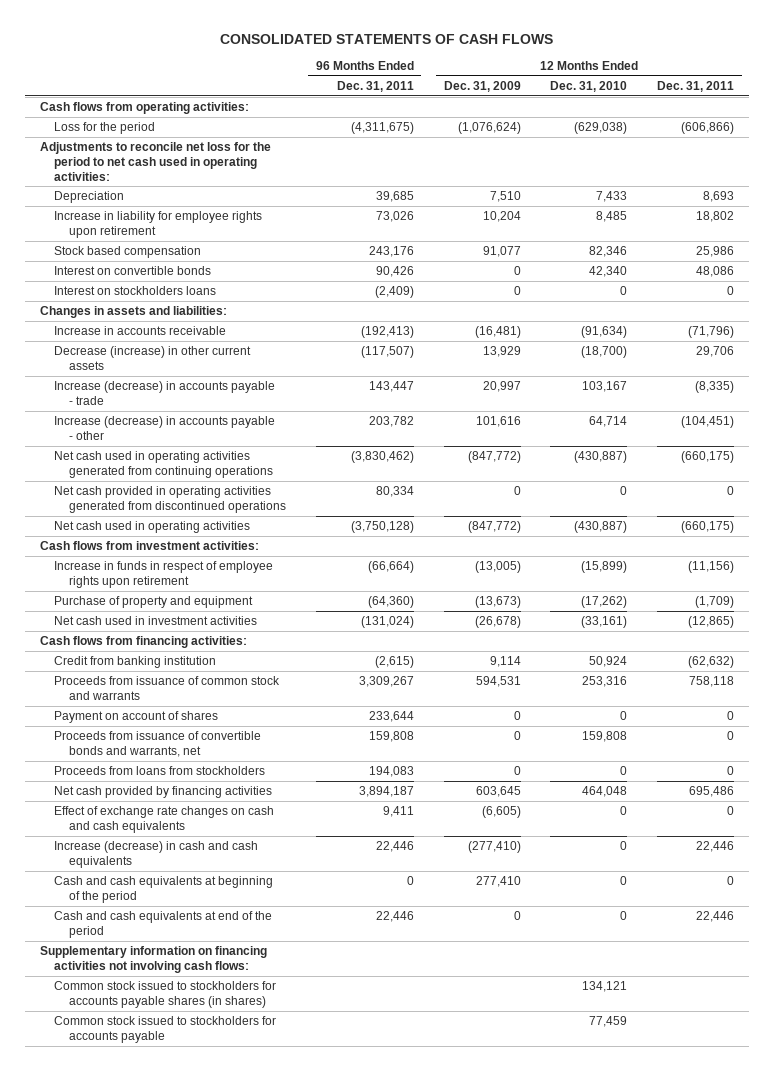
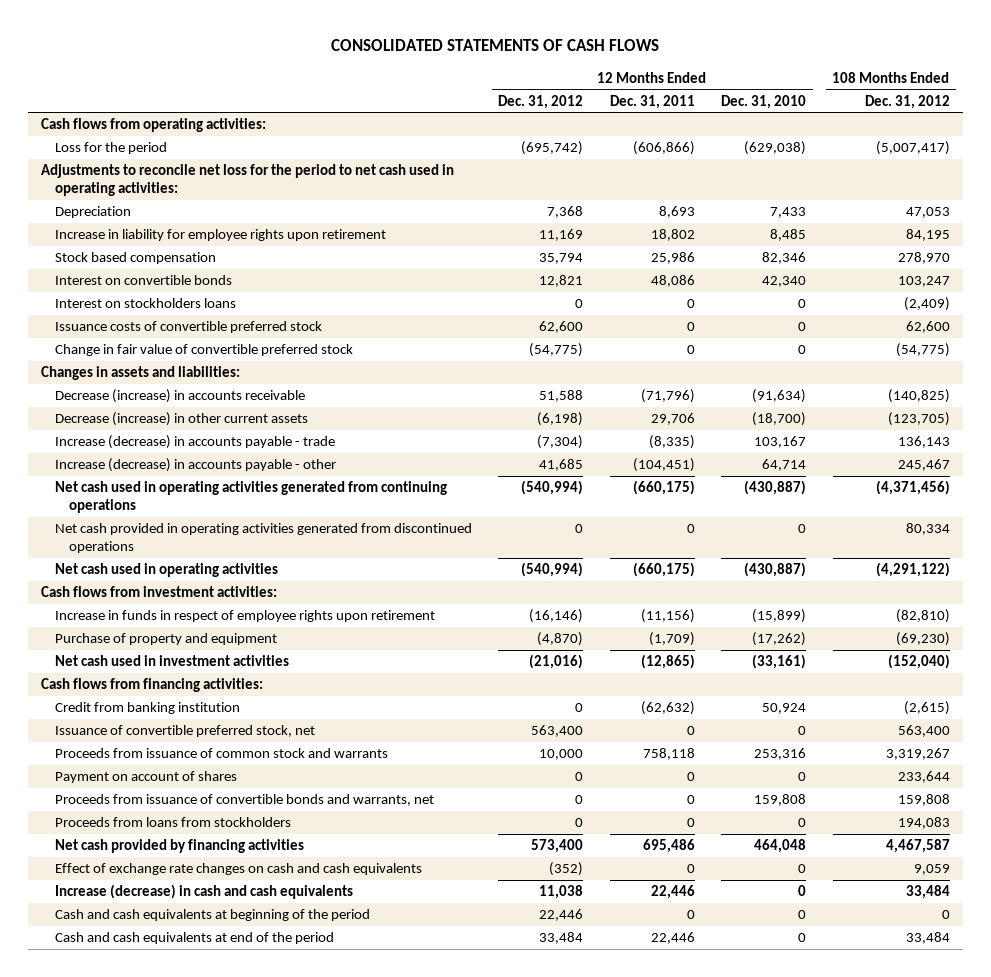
- | 96 Months Ended Dec. 31, 2011 | 12 Months Ended Dec. 31, 2009 | 12 Months Ended Dec. 31, 2010 | 12 Months Ended Dec. 31, 2011
+ | 12 Months Ended Dec. 31, 2012 | 12 Months Ended Dec. 31, 2011 | 12 Months Ended Dec. 31, 2010 | 108 Months Ended Dec. 31, 2012
+ Issuance costs of convertible preferred stock | 62,600 | 0 | 0 | 62,600
+ Change in fair value of convertible preferred stock | (54,775) | 0 | 0 | (54,775)
- Increase in accounts receivable | (192,413) | (16,481) | (91,634) | (71,796)
+ Decrease (increase) in accounts receivable | 51,588 | (71,796) | (91,634) | (140,825)
+ Issuance of convertible preferred stock, net | 563,400 | 0 | 0 | 563,400
- Supplementary information on financing activities not involving cash flows:
- Common stock issued to stockholders for accounts payable shares (in shares) | | | 134,121 |
- Common stock issued to stockholders for accounts payable | | | 77,459 |

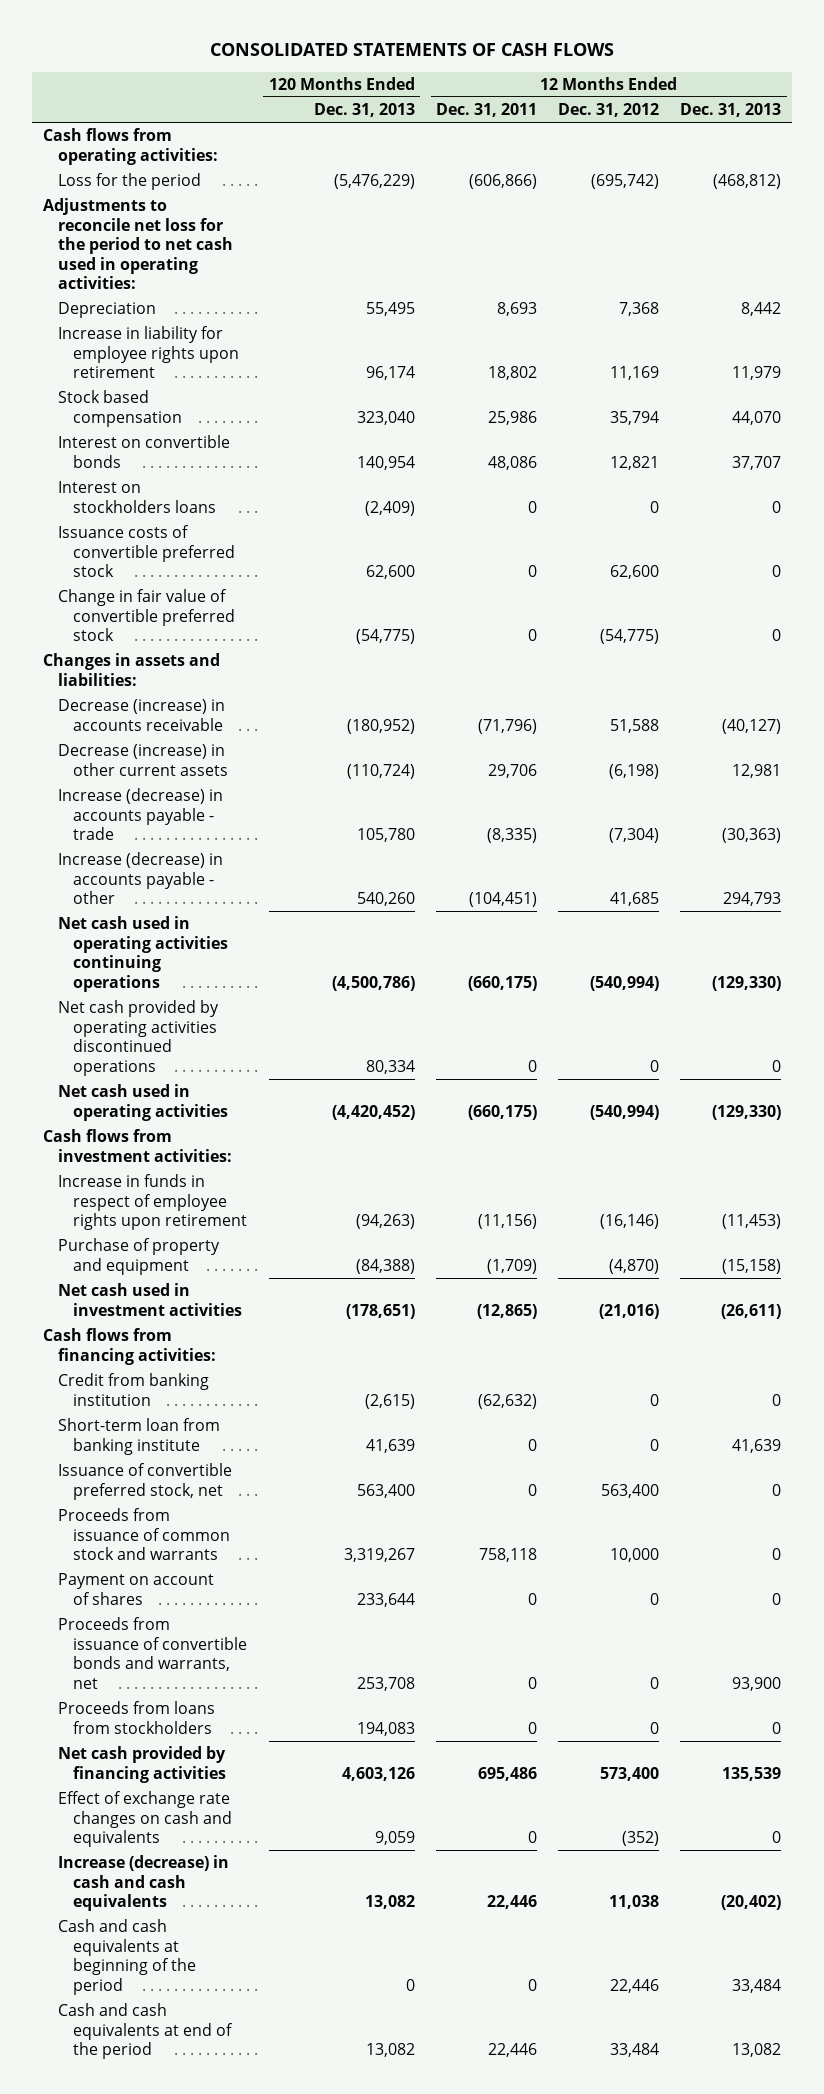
- | 12 Months Ended Dec. 31, 2012 | 12 Months Ended Dec. 31, 2011 | 12 Months Ended Dec. 31, 2010 | 108 Months Ended Dec. 31, 2012
+ | 120 Months Ended Dec. 31, 2013 | 12 Months Ended Dec. 31, 2011 | 12 Months Ended Dec. 31, 2012 | 12 Months Ended Dec. 31, 2013
- Net cash used in operating activities generated from continuing operations | (540,994) | (660,175) | (430,887) | (4,371,456)
- Net cash provided in operating activities generated from discontinued operations | 0 | 0 | 0 | 80,334
+ Net cash used in operating activities continuing operations | (4,500,786) | (660,175) | (540,994) | (129,330)
+ Net cash provided by operating activities discontinued operations | 80,334 | 0 | 0 | 0
+ Short-term loan from banking institute | 41,639 | 0 | 0 | 41,639
- Effect of exchange rate changes on cash and cash equivalents | (352) | 0 | 0 | 9,059
+ Effect of exchange rate changes on cash and equivalents | 9,059 | 0 | (352) | 0

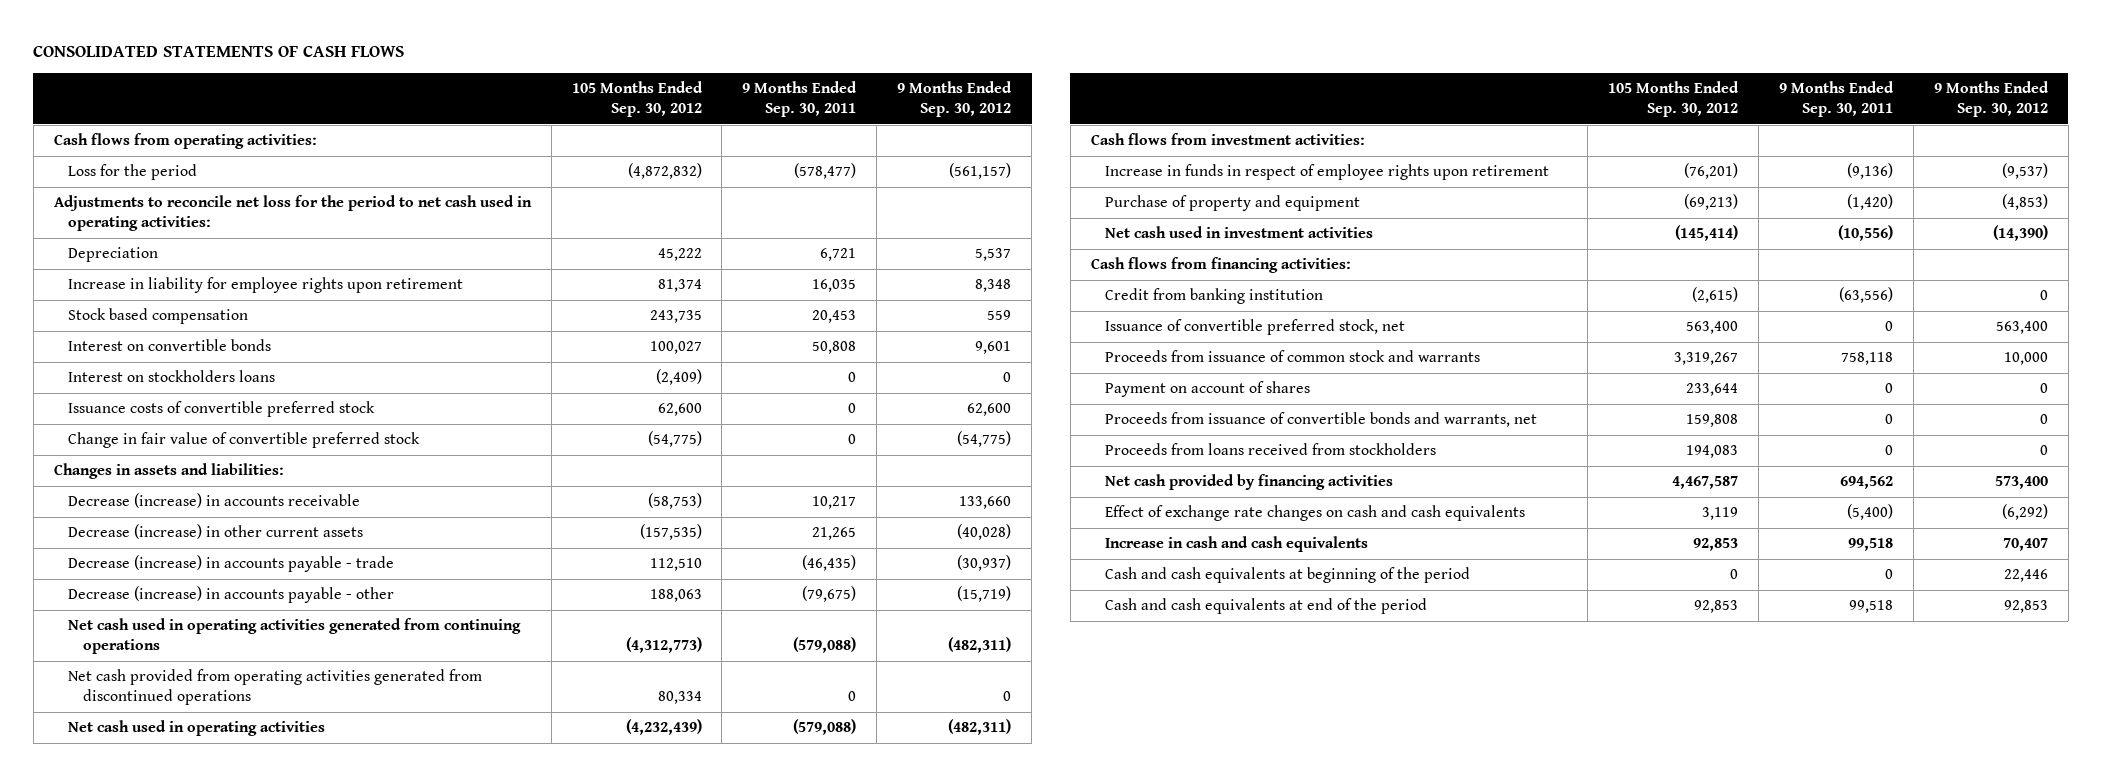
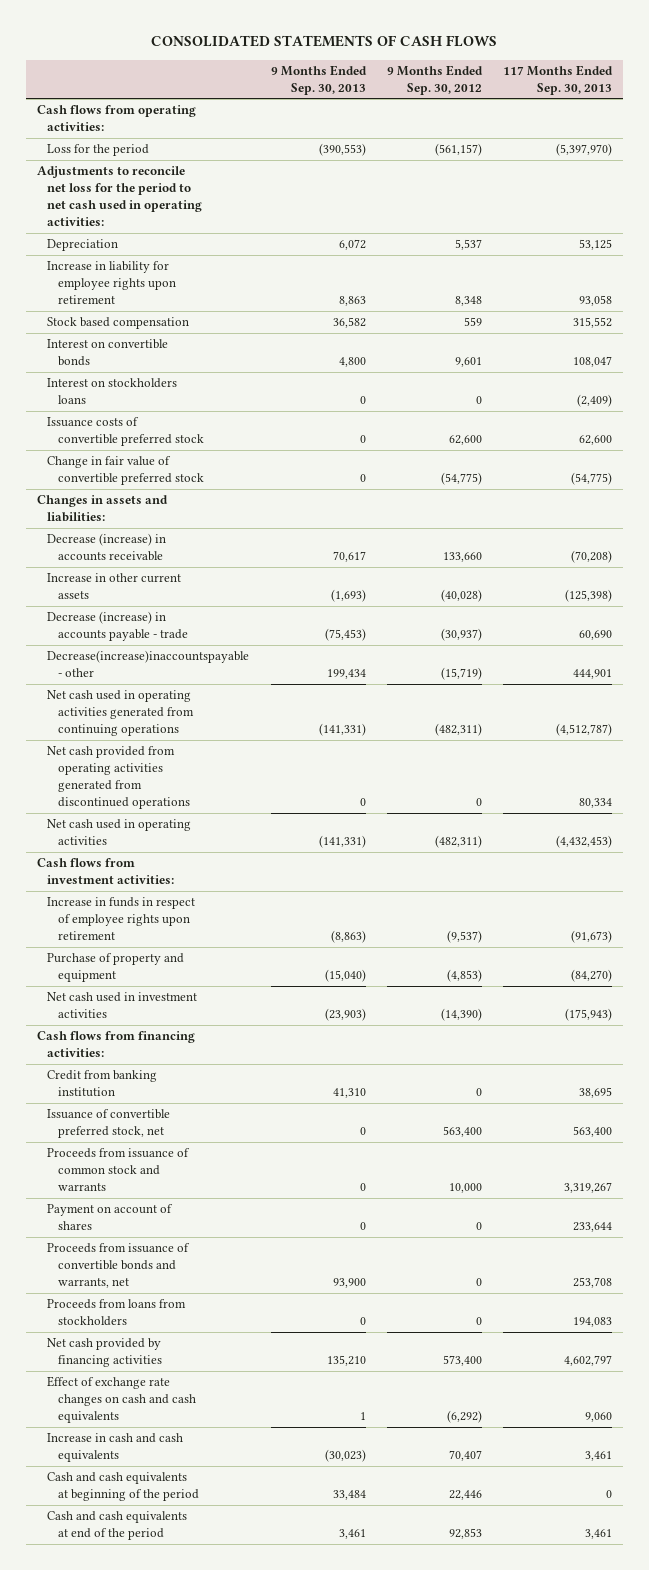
- | 105 Months Ended Sep. 30, 2012 | 9 Months Ended Sep. 30, 2011 | 9 Months Ended Sep. 30, 2012
+ | 9 Months Ended Sep. 30, 2013 | 9 Months Ended Sep. 30, 2012 | 117 Months Ended Sep. 30, 2013
- Decrease (increase) in other current assets | (157,535) | 21,265 | (40,028)
+ Increase in other current assets | (1,693) | (40,028) | (125,398)
- Decrease (increase) in accounts payable - other | 188,063 | (79,675) | (15,719)
+ Decrease(increase)inaccountspayable - other | 199,434 | (15,719) | 444,901
- Proceeds from loans received from stockholders | 194,083 | 0 | 0
+ Proceeds from loans from stockholders | 0 | 0 | 194,083

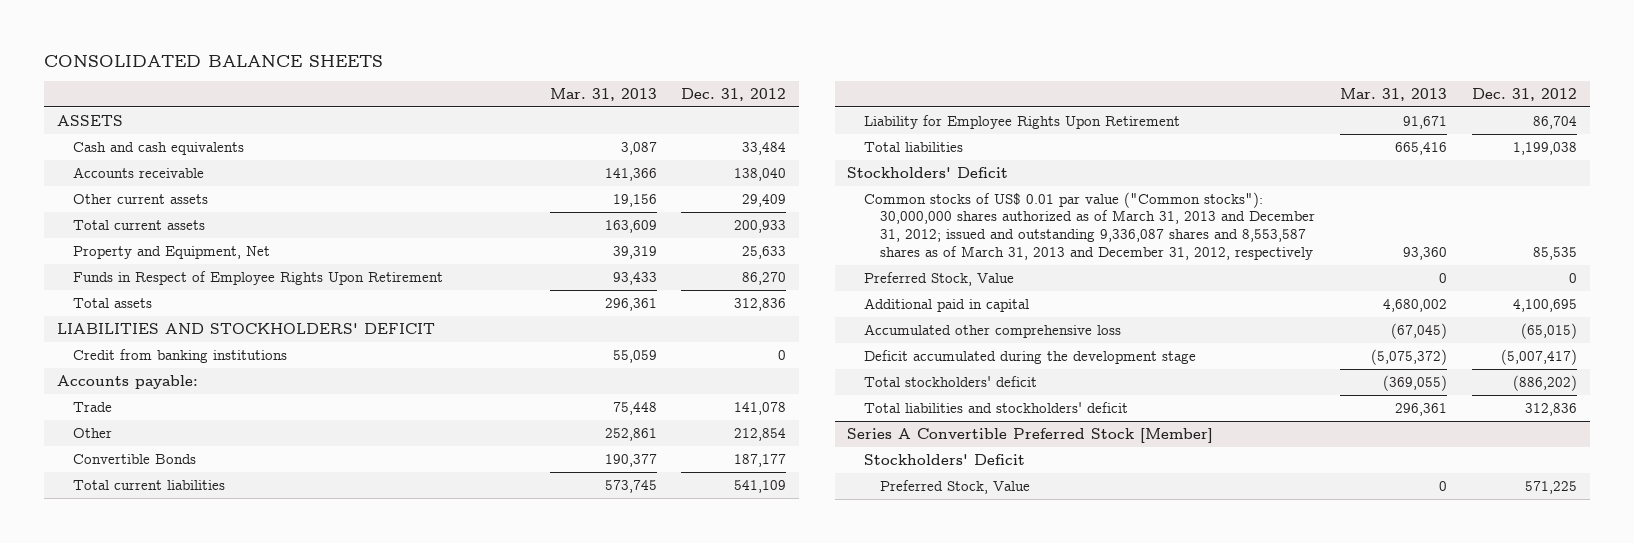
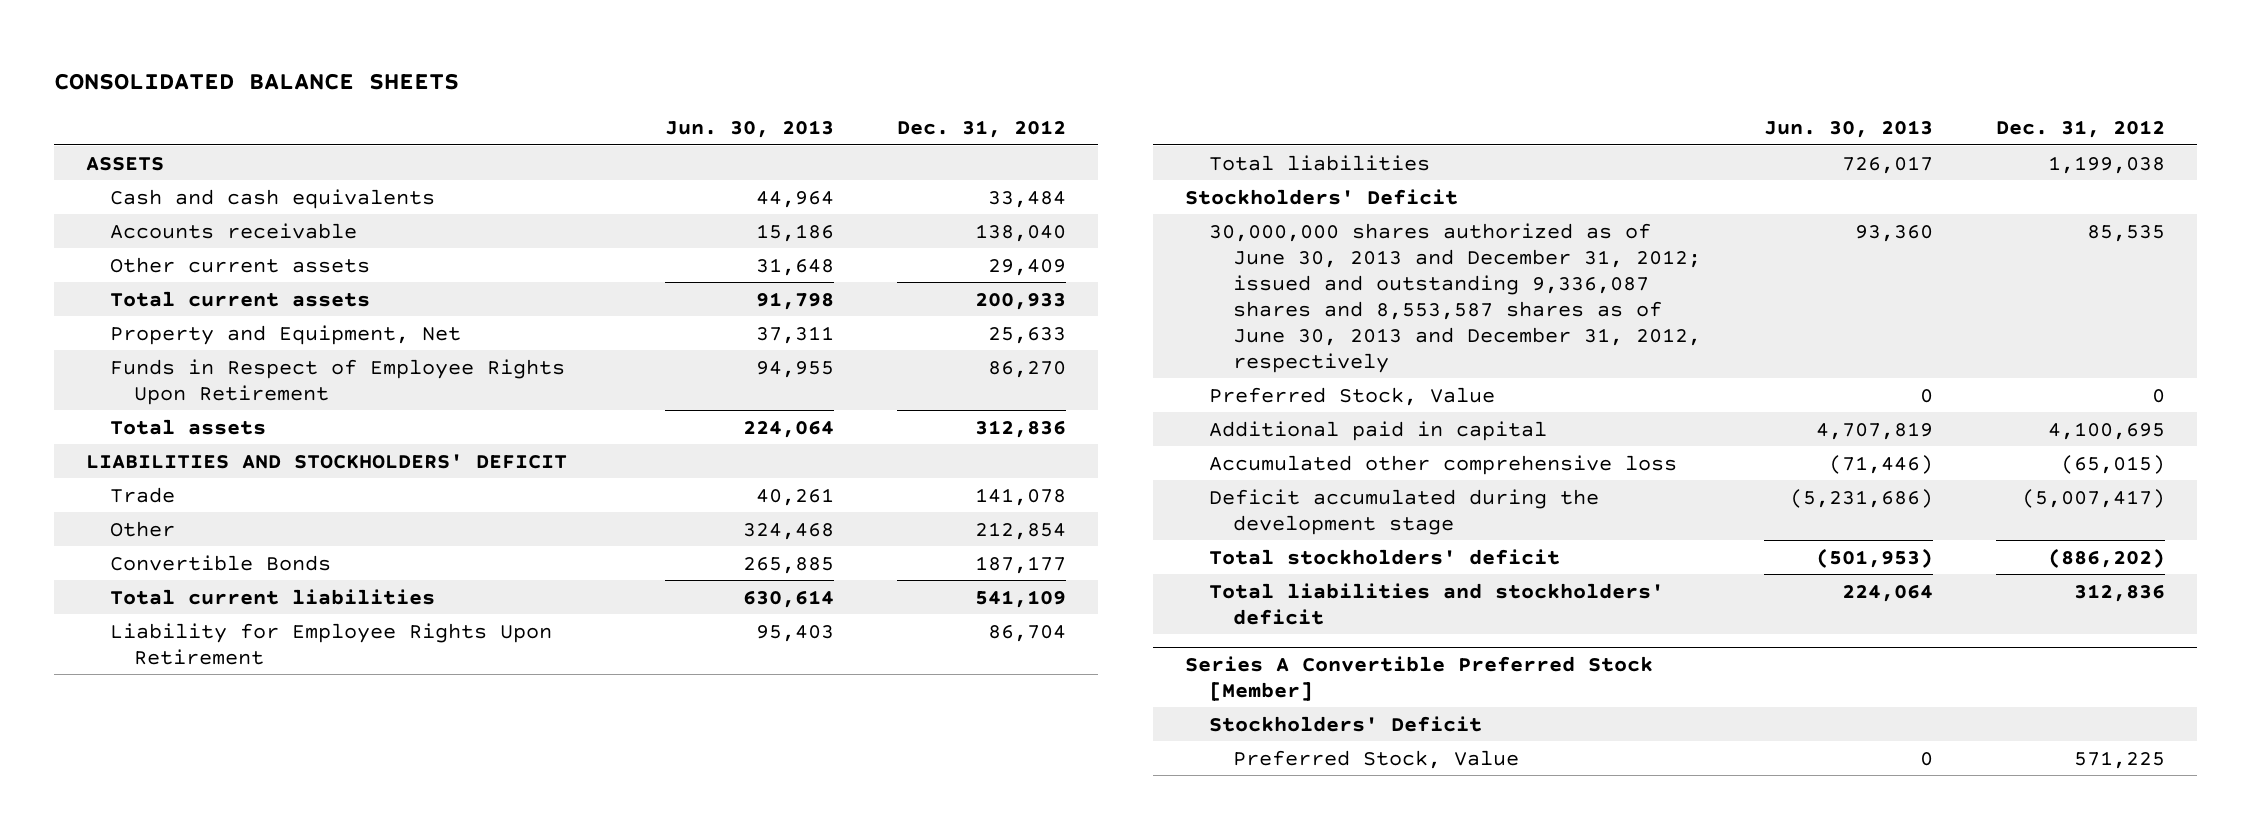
- | Mar. 31, 2013 | Dec. 31, 2012
+ | Jun. 30, 2013 | Dec. 31, 2012
- Credit from banking institutions | 55,059 | 0
- Accounts payable:
- Common stocks of US$ 0.01 par value ("Common stocks"): 30,000,000 shares authorized as of March 31, 2013 and December 31, 2012; issued and outstanding 9,336,087 shares and 8,553,587 shares as of March 31, 2013 and December 31, 2012, respectively | 93,360 | 85,535
+ 30,000,000 shares authorized as of June 30, 2013 and December 31, 2012; issued and outstanding 9,336,087 shares and 8,553,587 shares as of June 30, 2013 and December 31, 2012, respectively | 93,360 | 85,535

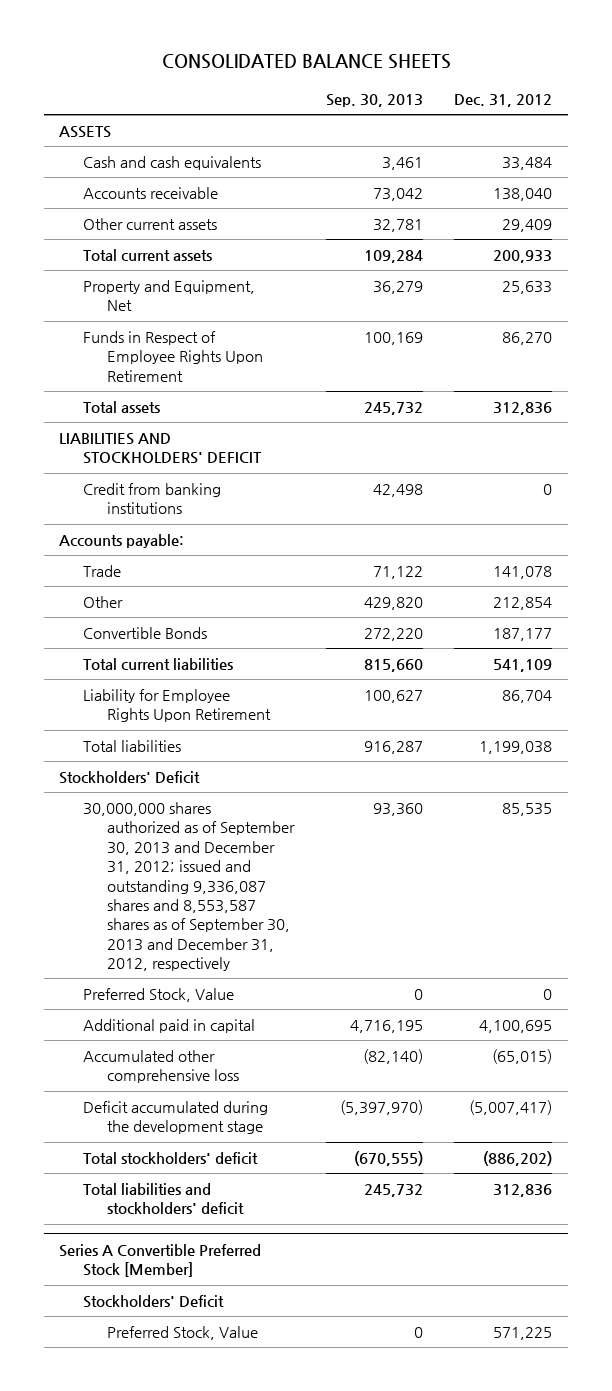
- | Jun. 30, 2013 | Dec. 31, 2012
+ | Sep. 30, 2013 | Dec. 31, 2012
+ Credit from banking institutions | 42,498 | 0
+ Accounts payable:
- 30,000,000 shares authorized as of June 30, 2013 and December 31, 2012; issued and outstanding 9,336,087 shares and 8,553,587 shares as of June 30, 2013 and December 31, 2012, respectively | 93,360 | 85,535
+ 30,000,000 shares authorized as of September 30, 2013 and December 31, 2012; issued and outstanding 9,336,087 shares and 8,553,587 shares as of September 30, 2013 and December 31, 2012, respectively | 93,360 | 85,535

